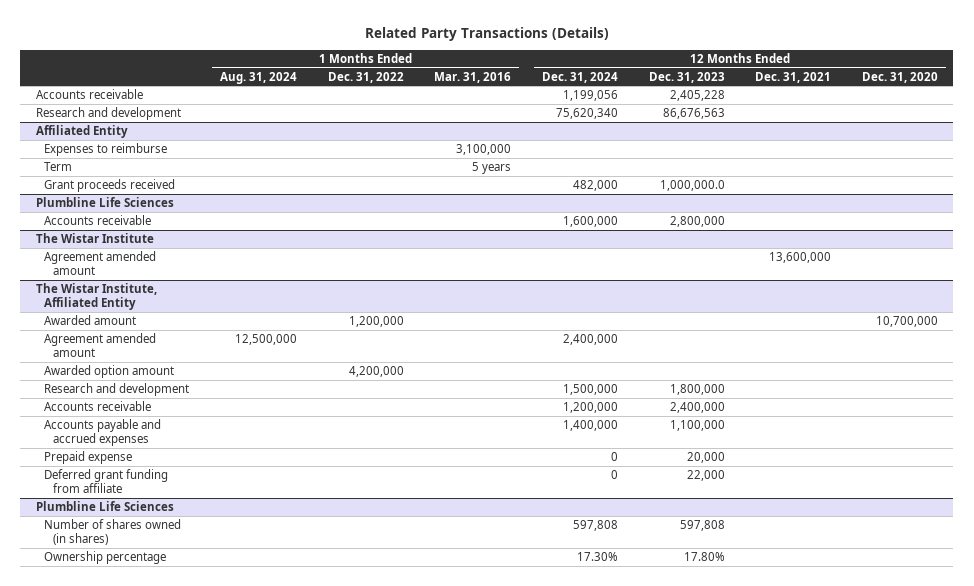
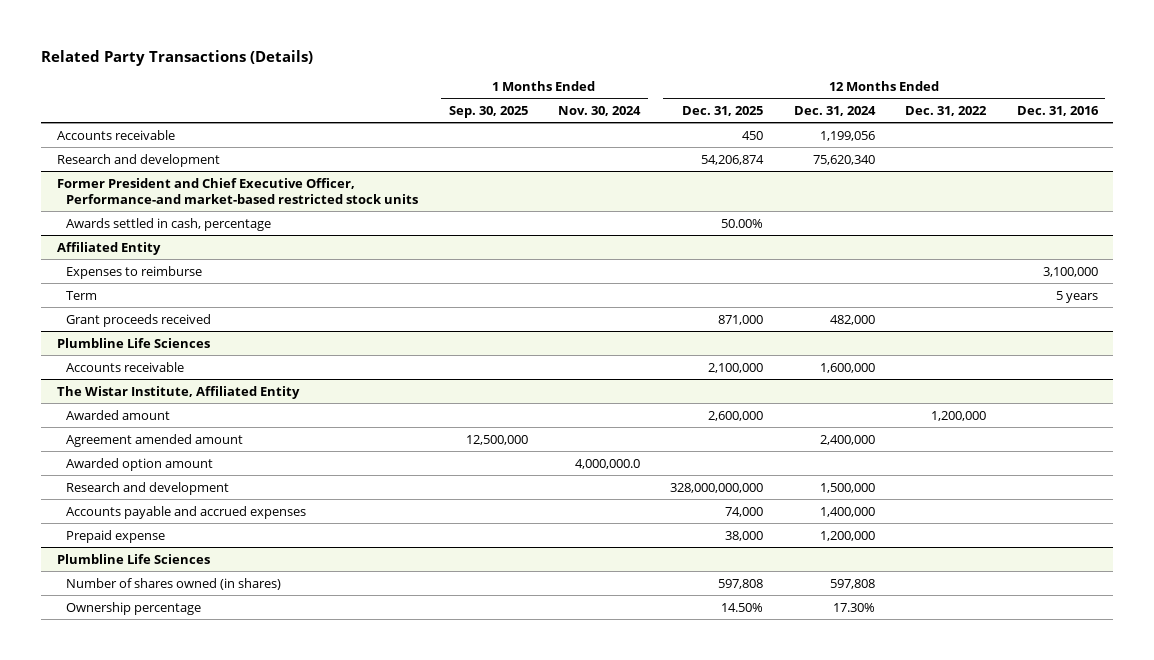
- | 1 Months Ended Aug. 31, 2024 | 1 Months Ended Dec. 31, 2022 | 1 Months Ended Mar. 31, 2016 | 12 Months Ended Dec. 31, 2024 | 12 Months Ended Dec. 31, 2023 | 12 Months Ended Dec. 31, 2021 | 12 Months Ended Dec. 31, 2020
+ | 1 Months Ended Sep. 30, 2025 | 1 Months Ended Nov. 30, 2024 | 12 Months Ended Dec. 31, 2025 | 12 Months Ended Dec. 31, 2024 | 12 Months Ended Dec. 31, 2022 | 12 Months Ended Dec. 31, 2016
+ Former President and Chief Executive Officer, Performance-and market-based restricted stock units
+ Awards settled in cash, percentage | | | 50.00% | | |
- The Wistar Institute
- Agreement amended amount | | | | | | 13,600,000 |
@ The Wistar Institute, Affiliated Entity
- Accounts receivable | | | | 1,200,000 | 2,400,000 | |
- Prepaid expense | | | | 0 | 20,000 | |
- Deferred grant funding from affiliate | | | | 0 | 22,000 | |
+ Prepaid expense | | | 38,000 | 1,200,000 | |

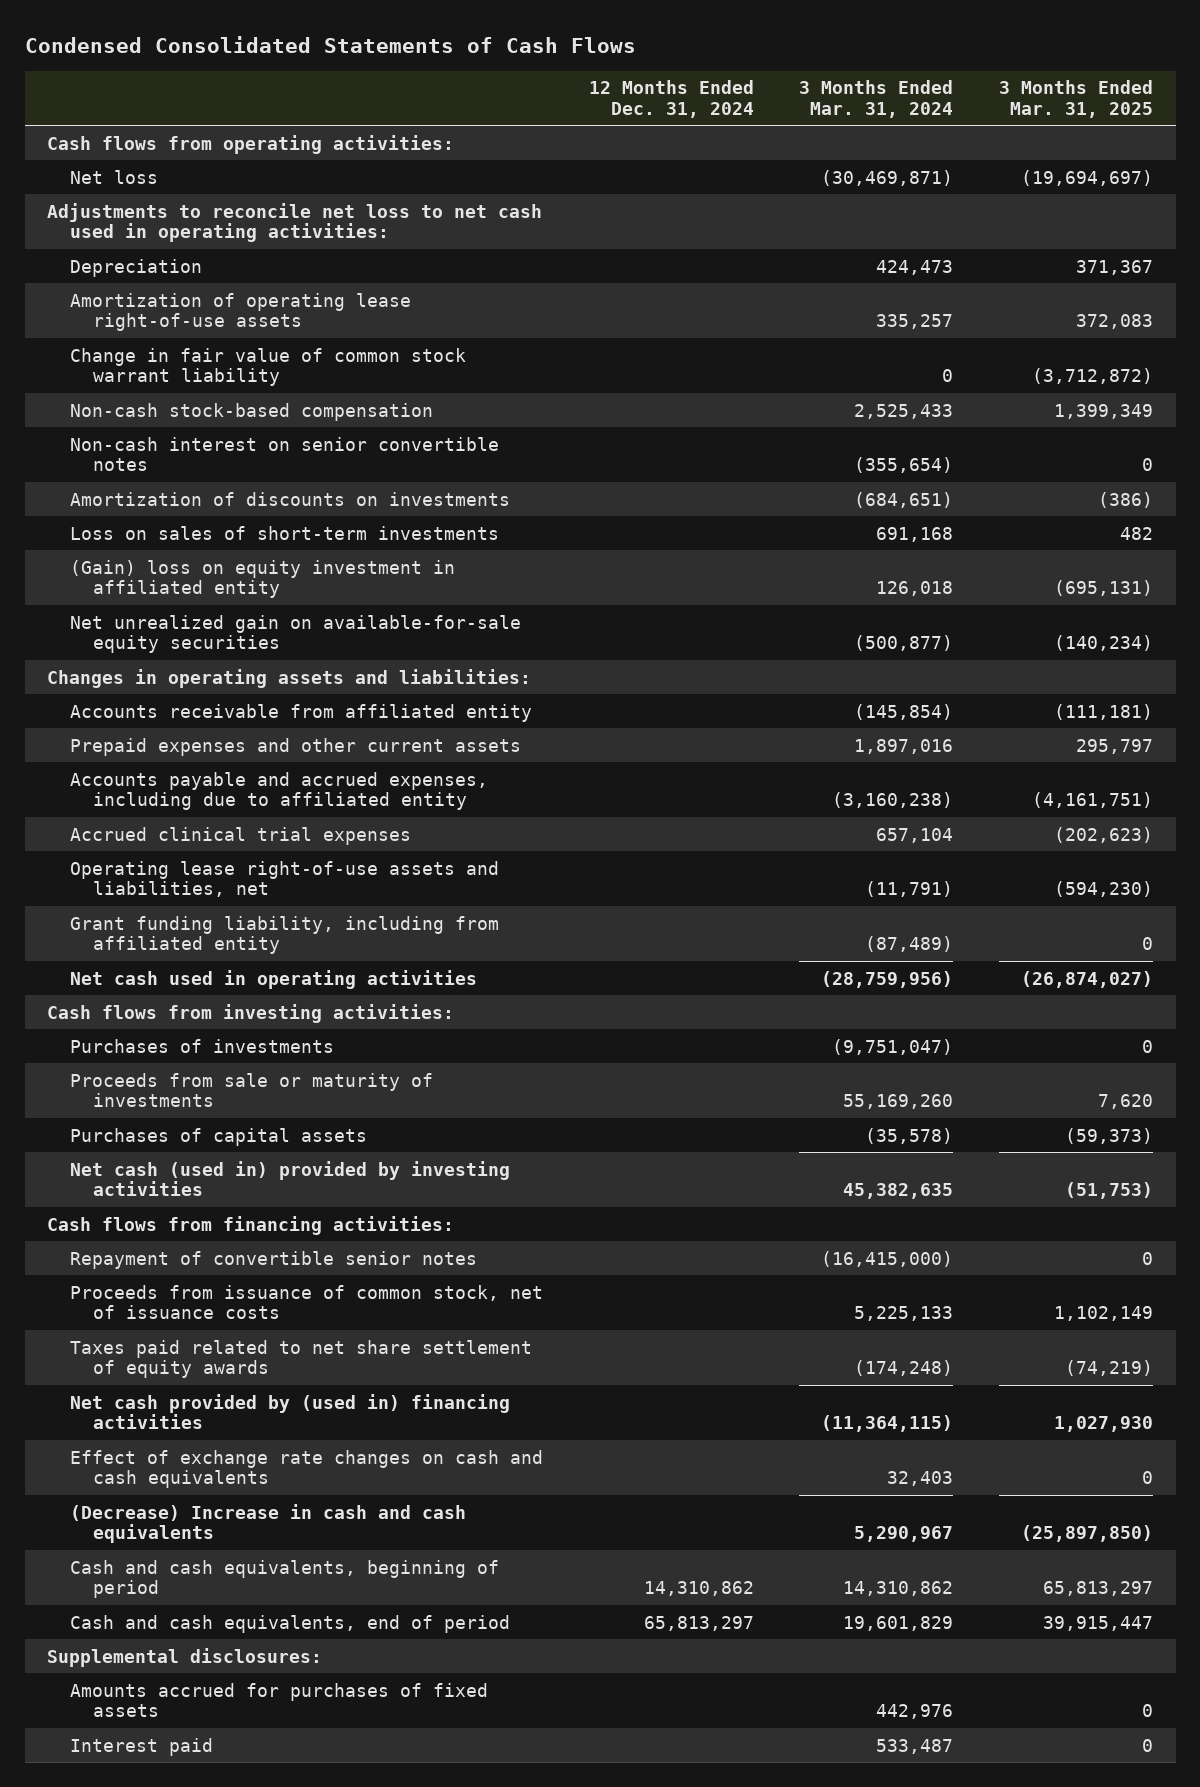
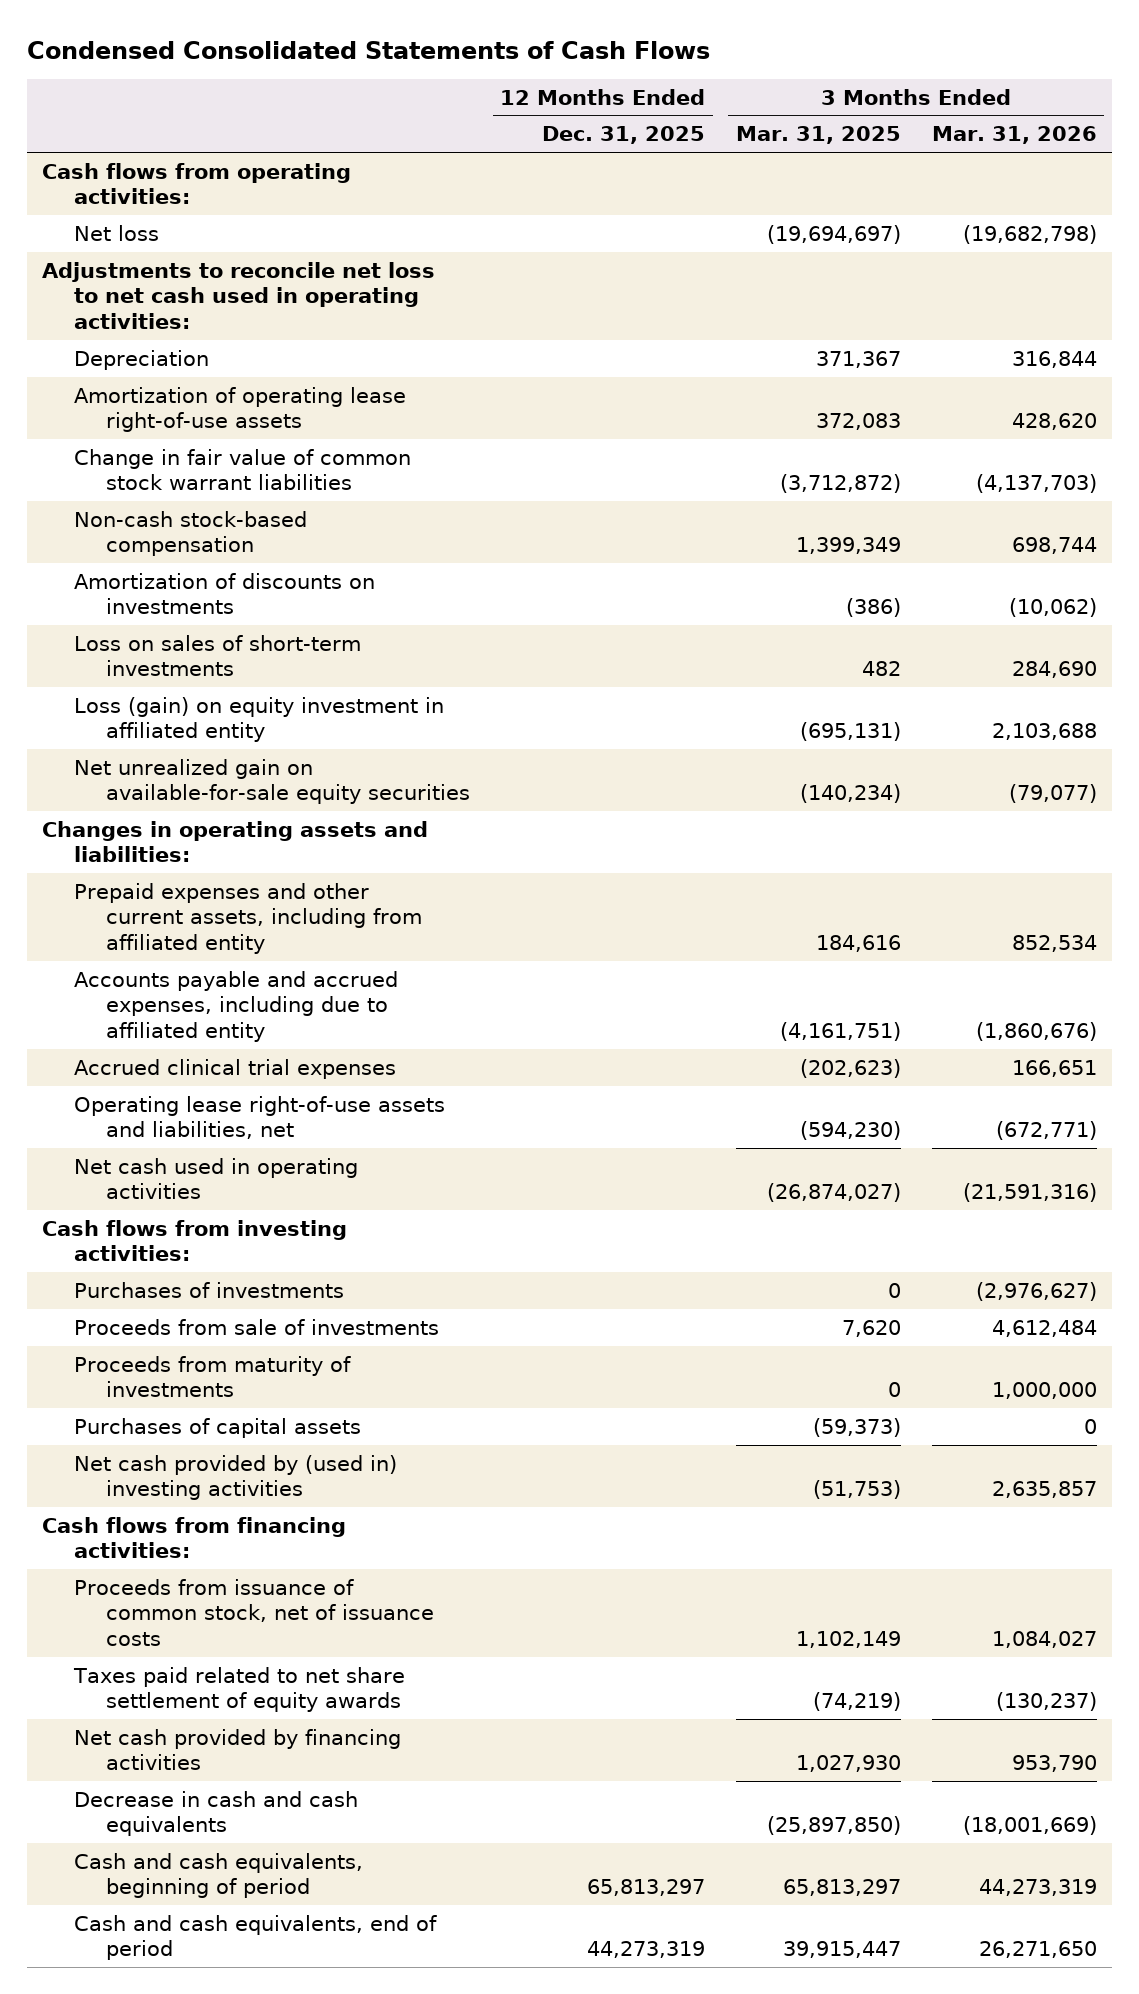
- | 12 Months Ended Dec. 31, 2024 | 3 Months Ended Mar. 31, 2024 | 3 Months Ended Mar. 31, 2025
+ | 12 Months Ended Dec. 31, 2025 | 3 Months Ended Mar. 31, 2025 | 3 Months Ended Mar. 31, 2026
- Change in fair value of common stock warrant liability | | 0 | (3,712,872)
+ Change in fair value of common stock warrant liabilities | | (3,712,872) | (4,137,703)
- Non-cash interest on senior convertible notes | | (355,654) | 0
- (Gain) loss on equity investment in affiliated entity | | 126,018 | (695,131)
+ Loss (gain) on equity investment in affiliated entity | | (695,131) | 2,103,688
- Accounts receivable from affiliated entity | | (145,854) | (111,181)
- Prepaid expenses and other current assets | | 1,897,016 | 295,797
+ Prepaid expenses and other current assets, including from affiliated entity | | 184,616 | 852,534
- Grant funding liability, including from affiliated entity | | (87,489) | 0
- Proceeds from sale or maturity of investments | | 55,169,260 | 7,620
+ Proceeds from sale of investments | | 7,620 | 4,612,484
+ Proceeds from maturity of investments | | 0 | 1,000,000
- Net cash (used in) provided by investing activities | | 45,382,635 | (51,753)
+ Net cash provided by (used in) investing activities | | (51,753) | 2,635,857
- Repayment of convertible senior notes | | (16,415,000) | 0
- Net cash provided by (used in) financing activities | | (11,364,115) | 1,027,930
- Effect of exchange rate changes on cash and cash equivalents | | 32,403 | 0
- (Decrease) Increase in cash and cash equivalents | | 5,290,967 | (25,897,850)
+ Net cash provided by financing activities | | 1,027,930 | 953,790
+ Decrease in cash and cash equivalents | | (25,897,850) | (18,001,669)
- Supplemental disclosures:
- Amounts accrued for purchases of fixed assets | | 442,976 | 0
- Interest paid | | 533,487 | 0

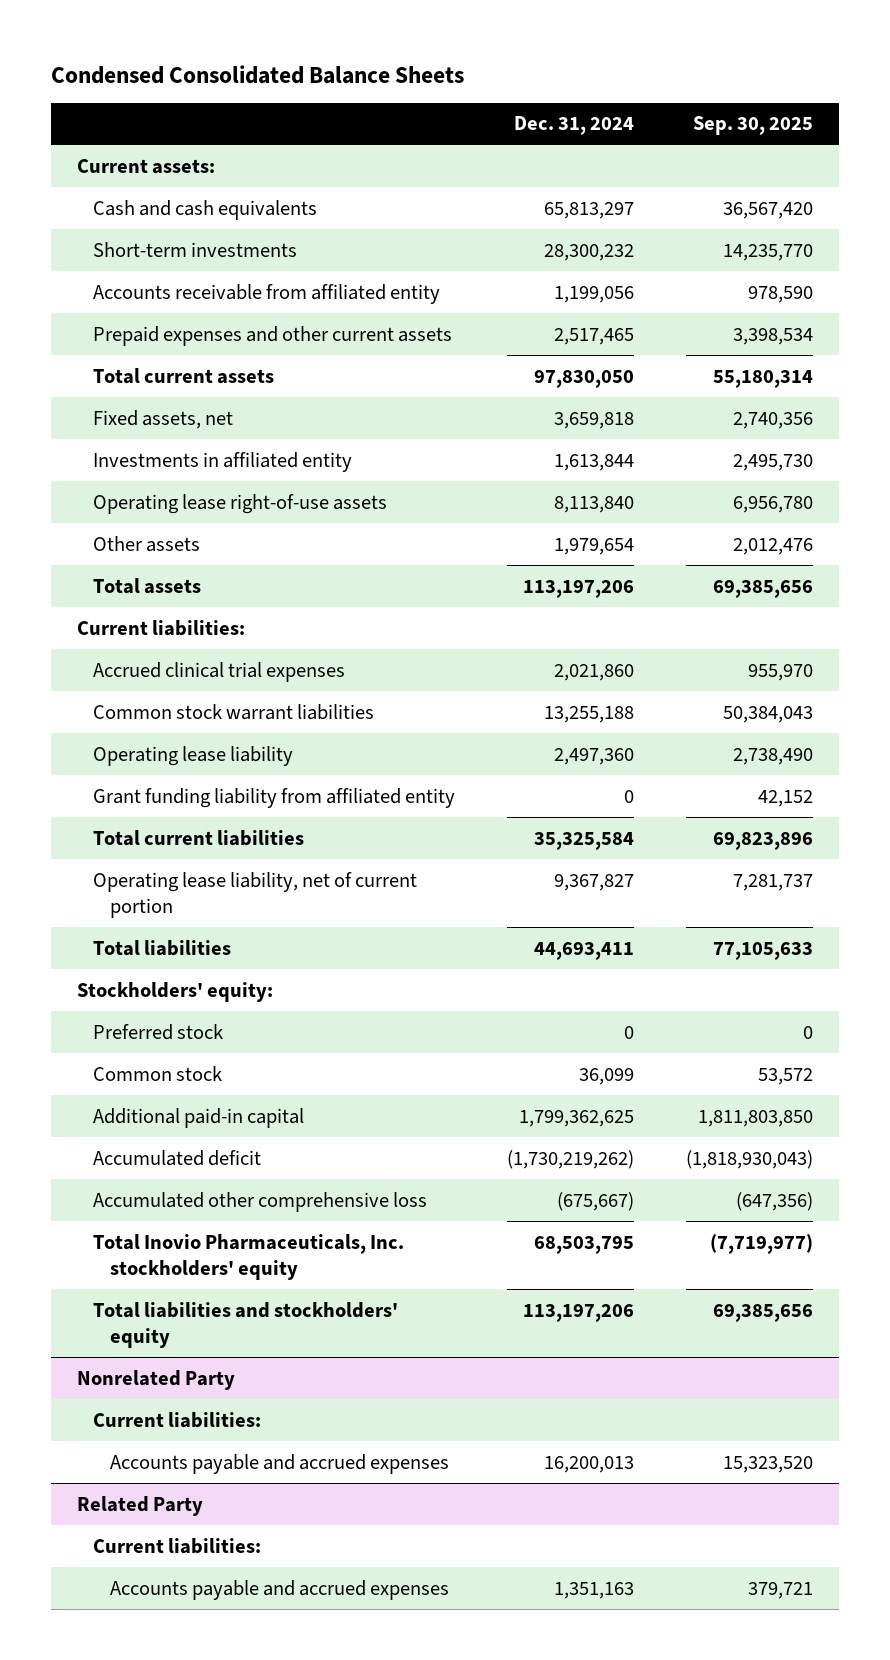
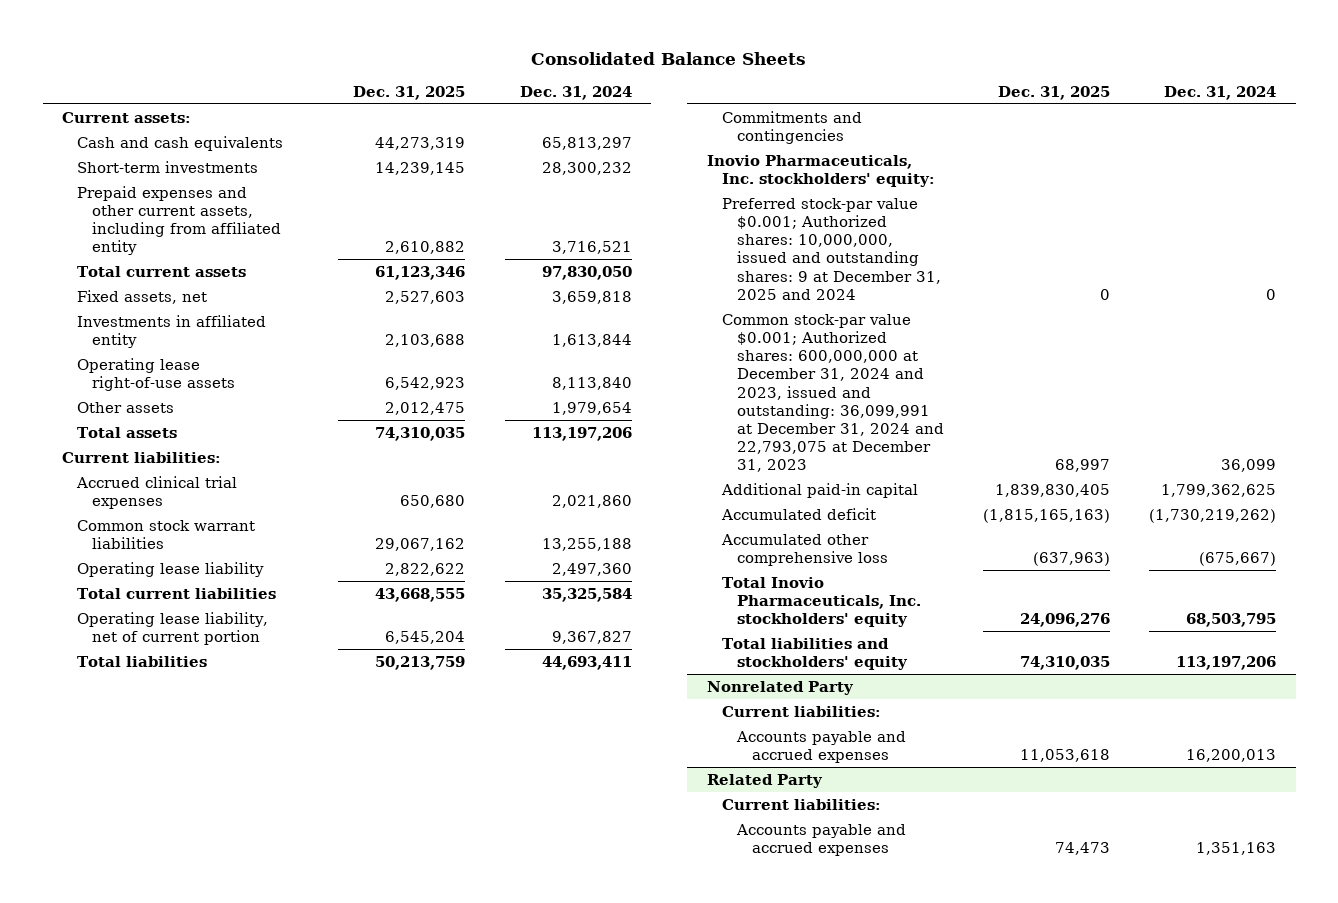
- Condensed Consolidated Balance Sheets
+ Consolidated Balance Sheets
- | Dec. 31, 2024 | Sep. 30, 2025
+ | Dec. 31, 2025 | Dec. 31, 2024
- Accounts receivable from affiliated entity | 1,199,056 | 978,590
- Prepaid expenses and other current assets | 2,517,465 | 3,398,534
+ Prepaid expenses and other current assets, including from affiliated entity | 2,610,882 | 3,716,521
- Grant funding liability from affiliated entity | 0 | 42,152
- Stockholders' equity:
- Preferred stock | 0 | 0
- Common stock | 36,099 | 53,572
+ Commitments and contingencies
+ Inovio Pharmaceuticals, Inc. stockholders' equity:
+ Preferred stock-par value $0.001; Authorized shares: 10,000,000, issued and outstanding shares: 9 at December 31, 2025 and 2024 | 0 | 0
+ Common stock-par value $0.001; Authorized shares: 600,000,000 at December 31, 2024 and 2023, issued and outstanding: 36,099,991 at December 31, 2024 and 22,793,075 at December 31, 2023 | 68,997 | 36,099

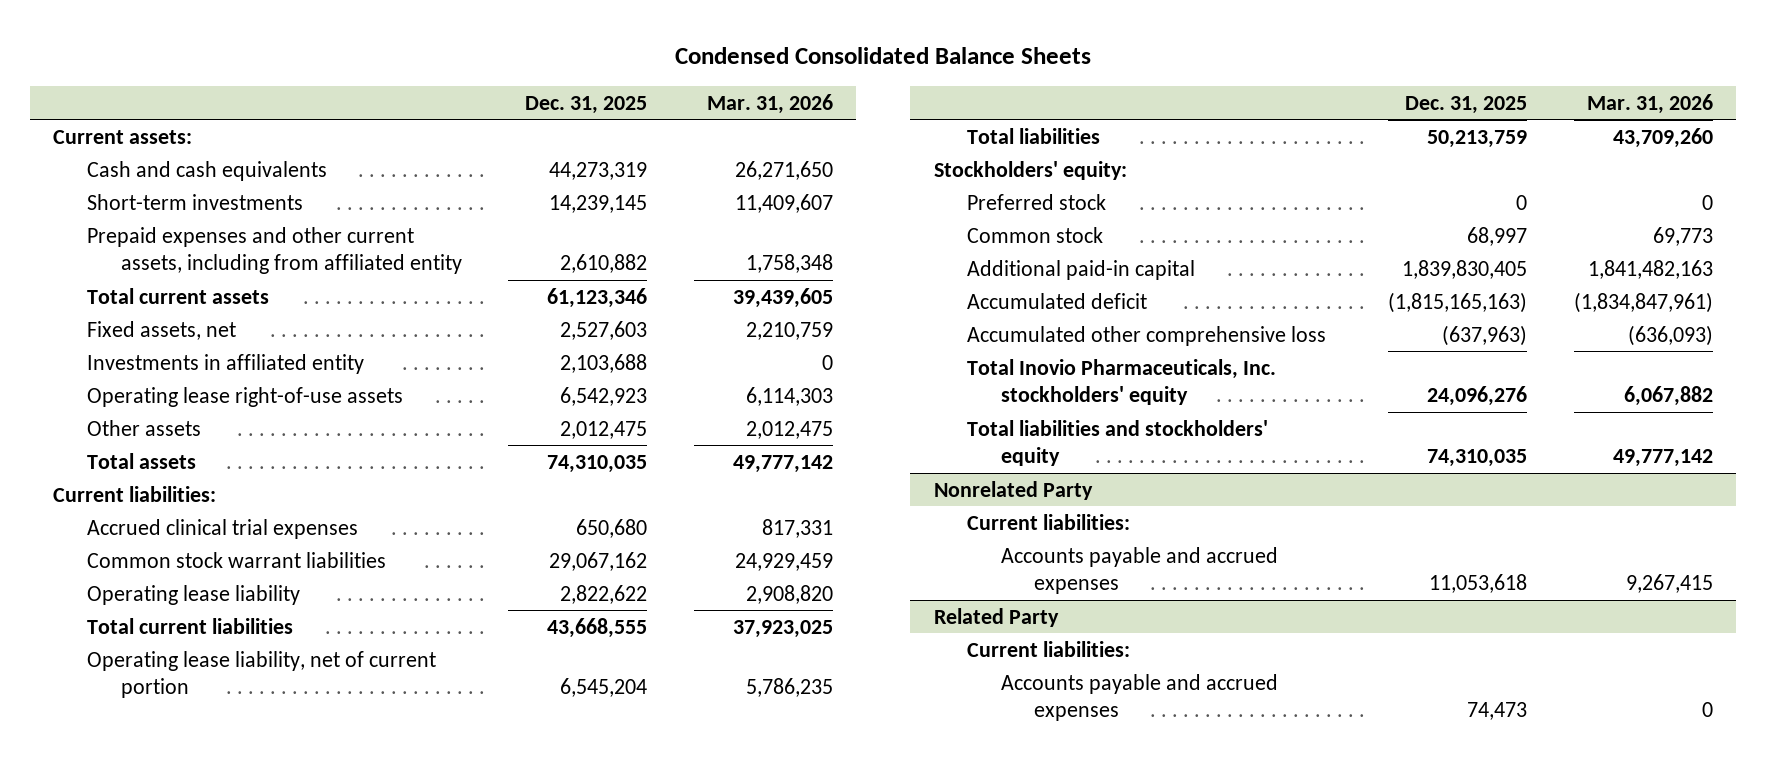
- Consolidated Balance Sheets
+ Condensed Consolidated Balance Sheets
- | Dec. 31, 2025 | Dec. 31, 2024
+ | Dec. 31, 2025 | Mar. 31, 2026
- Commitments and contingencies
- Inovio Pharmaceuticals, Inc. stockholders' equity:
- Preferred stock-par value $0.001; Authorized shares: 10,000,000, issued and outstanding shares: 9 at December 31, 2025 and 2024 | 0 | 0
- Common stock-par value $0.001; Authorized shares: 600,000,000 at December 31, 2024 and 2023, issued and outstanding: 36,099,991 at December 31, 2024 and 22,793,075 at December 31, 2023 | 68,997 | 36,099
+ Stockholders' equity:
+ Preferred stock | 0 | 0
+ Common stock | 68,997 | 69,773

